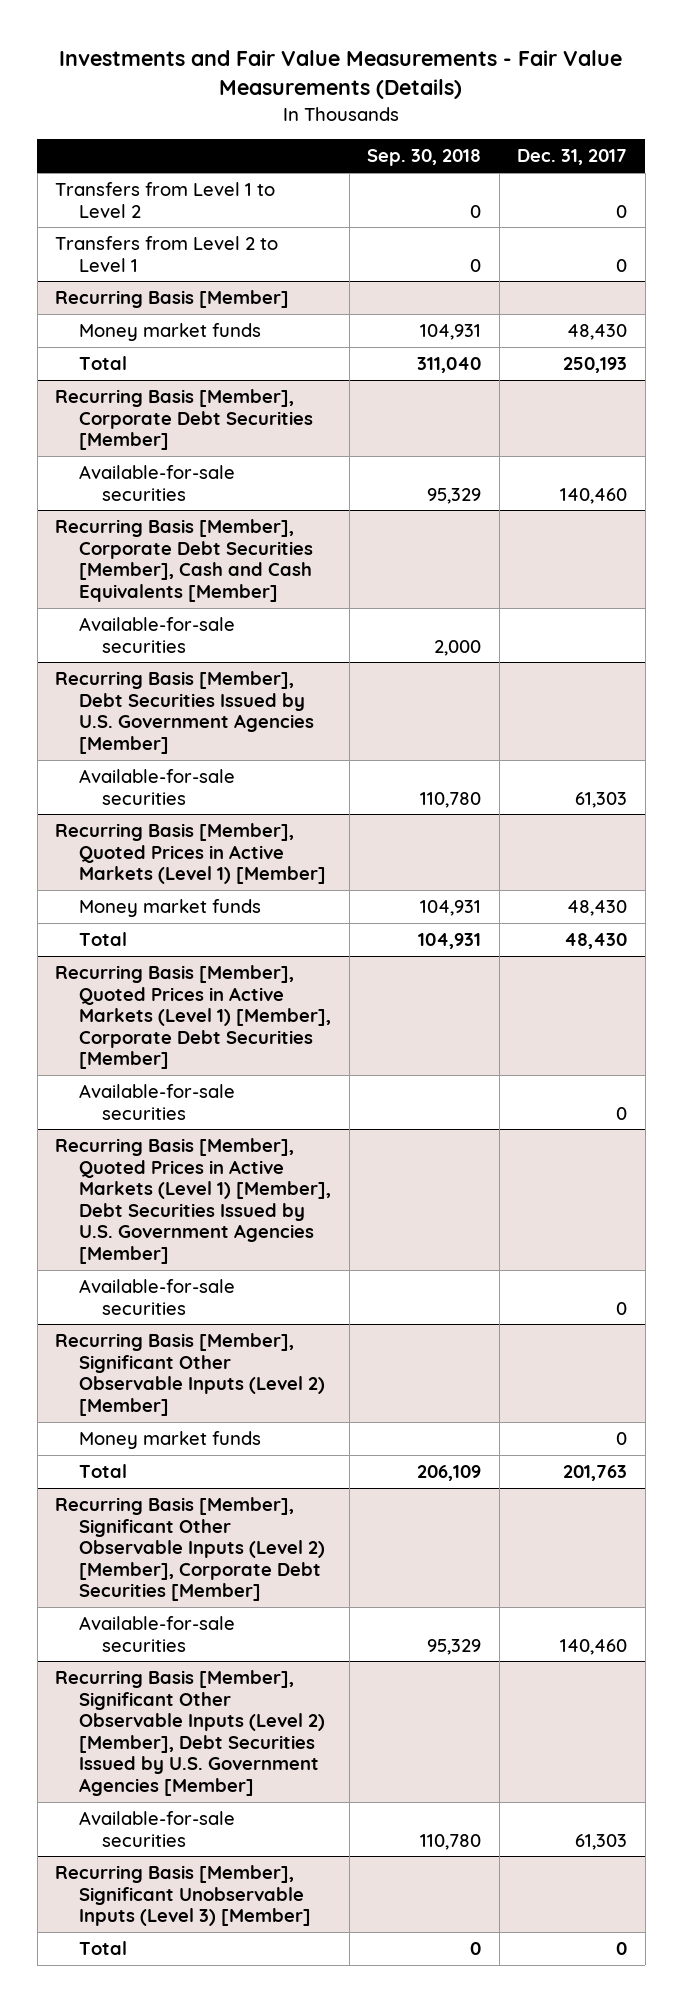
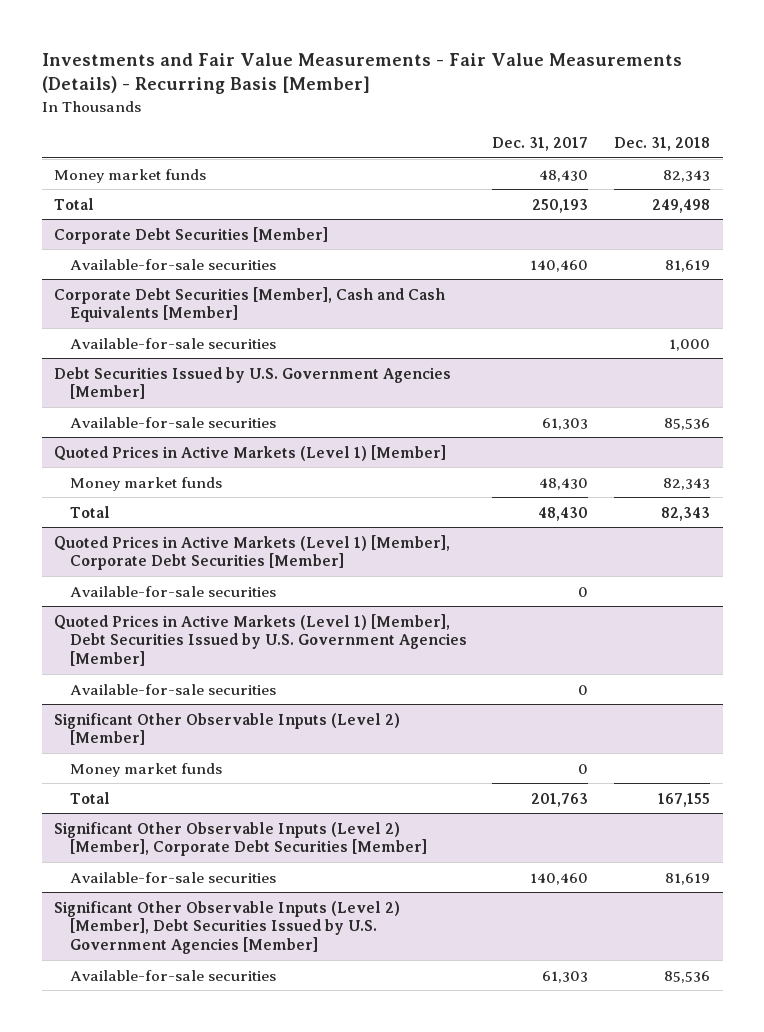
- Investments and Fair Value Measurements - Fair Value Measurements (Details)
+ Investments and Fair Value Measurements - Fair Value Measurements (Details) - Recurring Basis [Member]
- | Sep. 30, 2018 | Dec. 31, 2017
+ | Dec. 31, 2017 | Dec. 31, 2018
- Transfers from Level 1 to Level 2 | 0 | 0
- Transfers from Level 2 to Level 1 | 0 | 0
- Recurring Basis [Member]
- Recurring Basis [Member], Corporate Debt Securities [Member]
+ Corporate Debt Securities [Member]
- Recurring Basis [Member], Corporate Debt Securities [Member], Cash and Cash Equivalents [Member]
+ Corporate Debt Securities [Member], Cash and Cash Equivalents [Member]
- Recurring Basis [Member], Debt Securities Issued by U.S. Government Agencies [Member]
+ Debt Securities Issued by U.S. Government Agencies [Member]
- Recurring Basis [Member], Quoted Prices in Active Markets (Level 1) [Member]
+ Quoted Prices in Active Markets (Level 1) [Member]
- Recurring Basis [Member], Quoted Prices in Active Markets (Level 1) [Member], Corporate Debt Securities [Member]
+ Quoted Prices in Active Markets (Level 1) [Member], Corporate Debt Securities [Member]
- Recurring Basis [Member], Quoted Prices in Active Markets (Level 1) [Member], Debt Securities Issued by U.S. Government Agencies [Member]
+ Quoted Prices in Active Markets (Level 1) [Member], Debt Securities Issued by U.S. Government Agencies [Member]
- Recurring Basis [Member], Significant Other Observable Inputs (Level 2) [Member]
+ Significant Other Observable Inputs (Level 2) [Member]
- Recurring Basis [Member], Significant Other Observable Inputs (Level 2) [Member], Corporate Debt Securities [Member]
+ Significant Other Observable Inputs (Level 2) [Member], Corporate Debt Securities [Member]
- Recurring Basis [Member], Significant Other Observable Inputs (Level 2) [Member], Debt Securities Issued by U.S. Government Agencies [Member]
+ Significant Other Observable Inputs (Level 2) [Member], Debt Securities Issued by U.S. Government Agencies [Member]
- Recurring Basis [Member], Significant Unobservable Inputs (Level 3) [Member]
- Total | 0 | 0

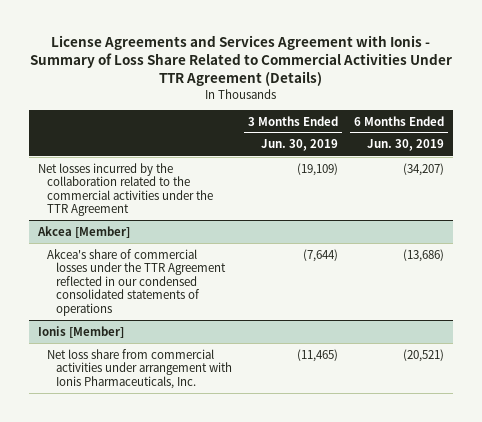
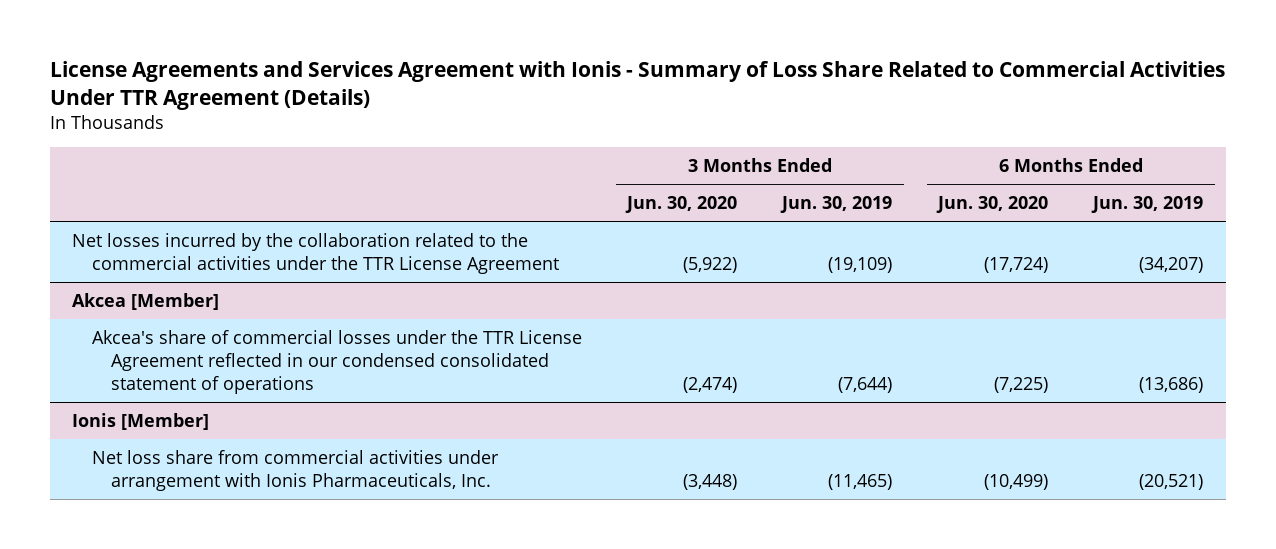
- | 3 Months Ended Jun. 30, 2019 | 6 Months Ended Jun. 30, 2019
+ | 3 Months Ended Jun. 30, 2020 | 3 Months Ended Jun. 30, 2019 | 6 Months Ended Jun. 30, 2020 | 6 Months Ended Jun. 30, 2019
- Net losses incurred by the collaboration related to the commercial activities under the TTR Agreement | (19,109) | (34,207)
+ Net losses incurred by the collaboration related to the commercial activities under the TTR License Agreement | (5,922) | (19,109) | (17,724) | (34,207)
@ Akcea [Member]
- Akcea's share of commercial losses under the TTR Agreement reflected in our condensed consolidated statements of operations | (7,644) | (13,686)
+ Akcea's share of commercial losses under the TTR License Agreement reflected in our condensed consolidated statement of operations | (2,474) | (7,644) | (7,225) | (13,686)

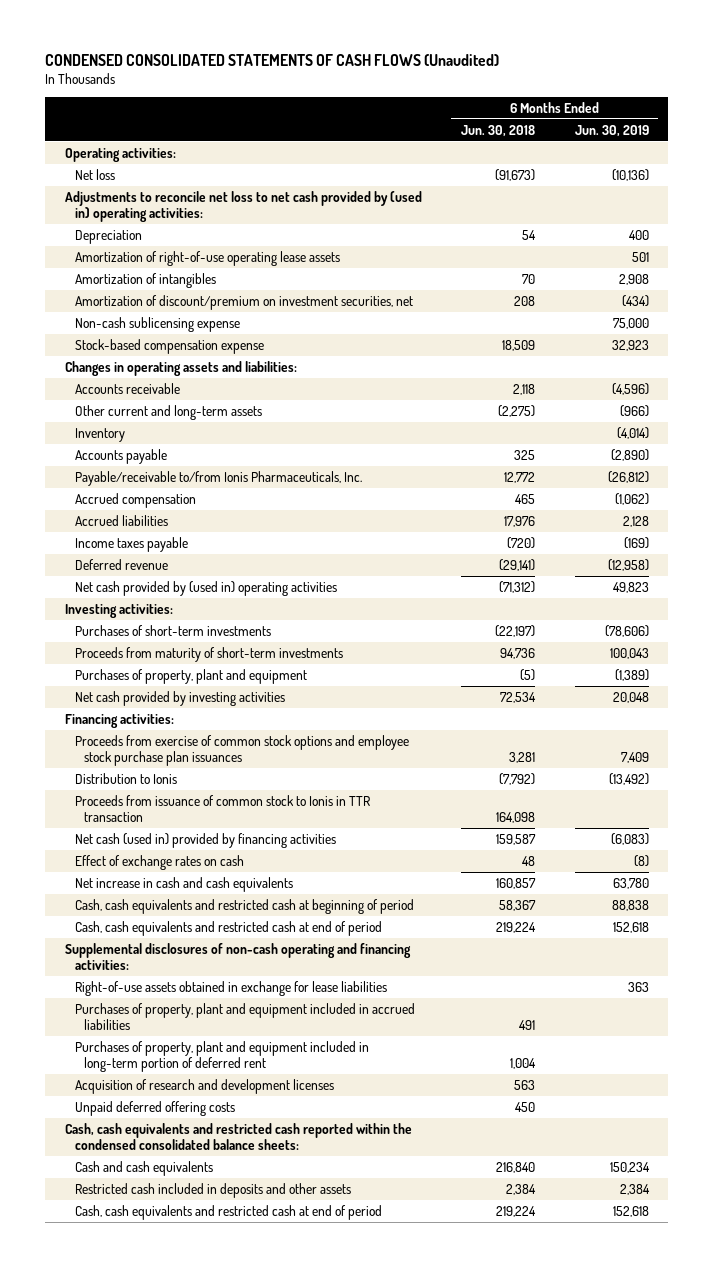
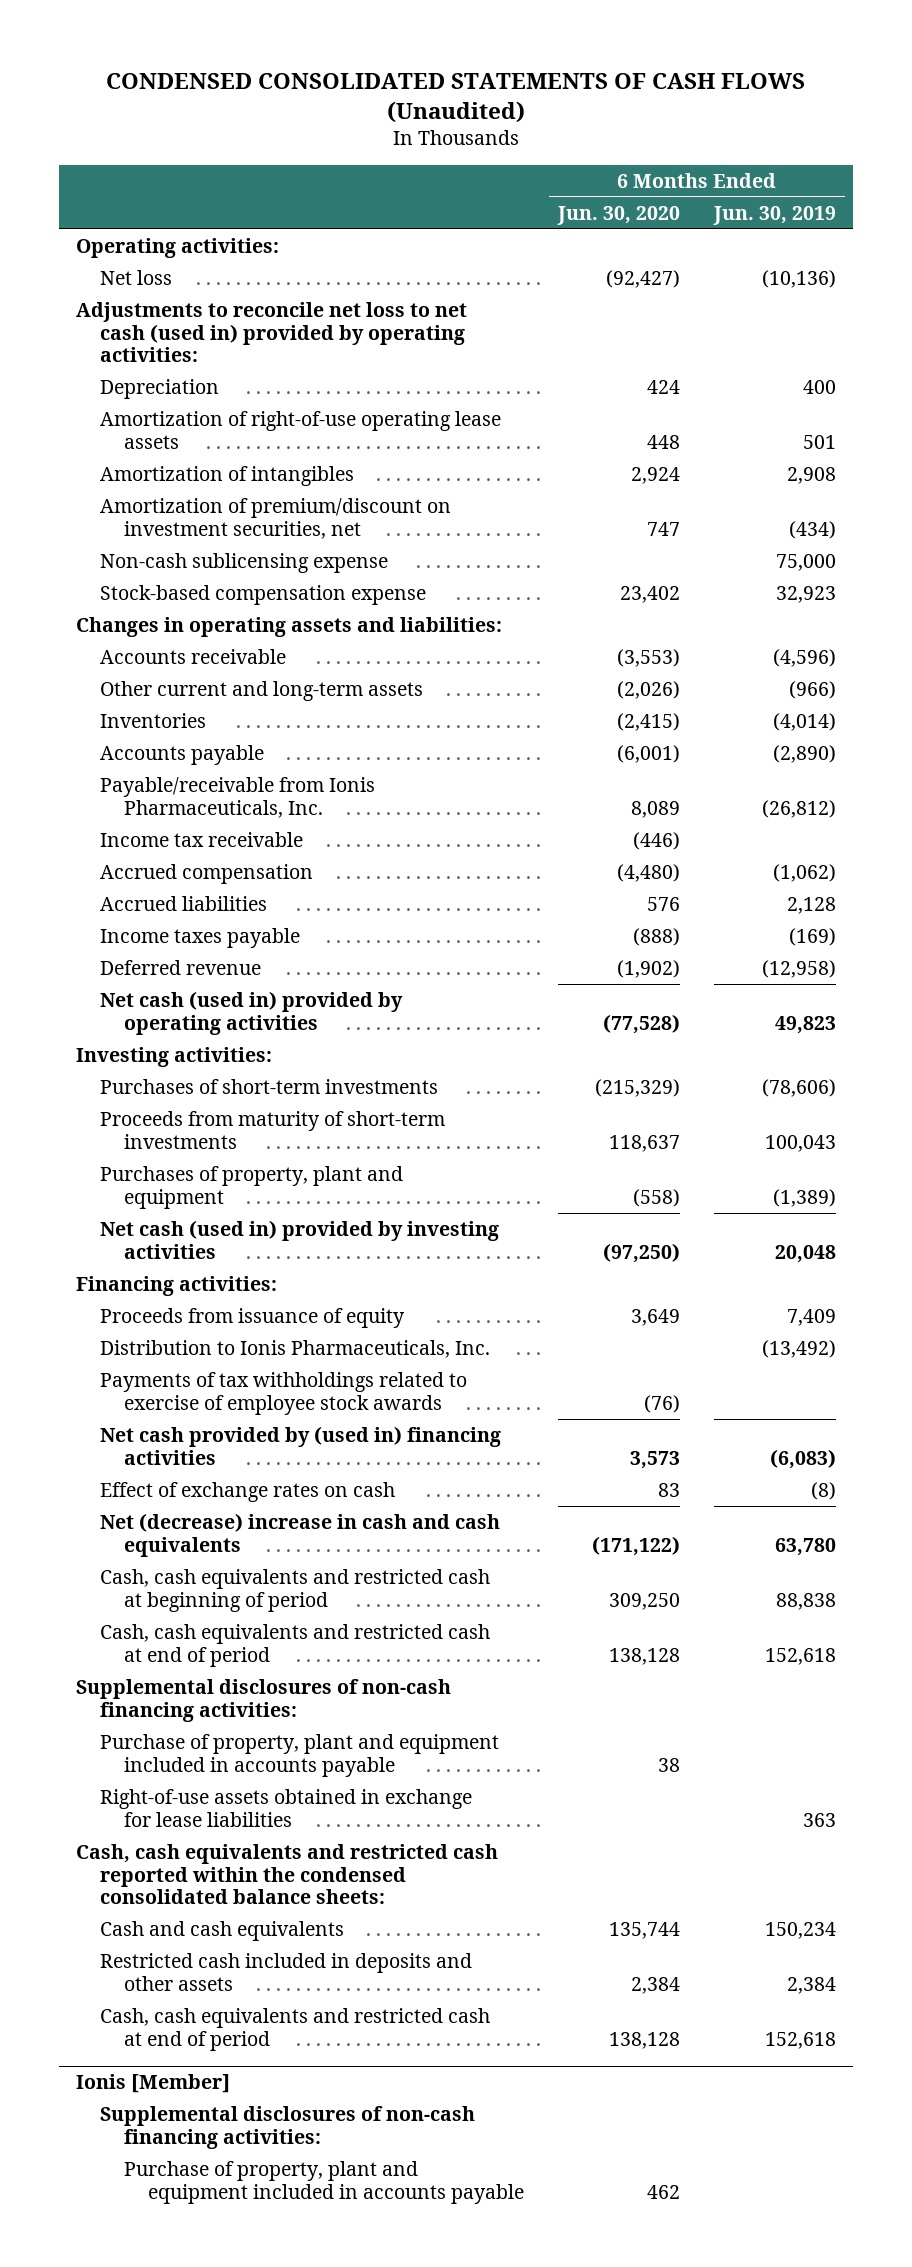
- | 6 Months Ended Jun. 30, 2018 | 6 Months Ended Jun. 30, 2019
+ | 6 Months Ended Jun. 30, 2020 | 6 Months Ended Jun. 30, 2019
- Adjustments to reconcile net loss to net cash provided by (used in) operating activities:
+ Adjustments to reconcile net loss to net cash (used in) provided by operating activities:
- Amortization of discount/premium on investment securities, net | 208 | (434)
+ Amortization of premium/discount on investment securities, net | 747 | (434)
- Inventory | | (4,014)
+ Inventories | (2,415) | (4,014)
- Payable/receivable to/from Ionis Pharmaceuticals, Inc. | 12,772 | (26,812)
+ Payable/receivable from Ionis Pharmaceuticals, Inc. | 8,089 | (26,812)
+ Income tax receivable | (446) |
- Net cash provided by (used in) operating activities | (71,312) | 49,823
+ Net cash (used in) provided by operating activities | (77,528) | 49,823
- Net cash provided by investing activities | 72,534 | 20,048
+ Net cash (used in) provided by investing activities | (97,250) | 20,048
- Proceeds from exercise of common stock options and employee stock purchase plan issuances | 3,281 | 7,409
- Distribution to Ionis | (7,792) | (13,492)
- Proceeds from issuance of common stock to Ionis in TTR transaction | 164,098 |
- Net cash (used in) provided by financing activities | 159,587 | (6,083)
+ Proceeds from issuance of equity | 3,649 | 7,409
+ Distribution to Ionis Pharmaceuticals, Inc. | | (13,492)
+ Payments of tax withholdings related to exercise of employee stock awards | (76) |
+ Net cash provided by (used in) financing activities | 3,573 | (6,083)
- Net increase in cash and cash equivalents | 160,857 | 63,780
+ Net (decrease) increase in cash and cash equivalents | (171,122) | 63,780
- Supplemental disclosures of non-cash operating and financing activities:
+ Supplemental disclosures of non-cash financing activities:
+ Purchase of property, plant and equipment included in accounts payable | 38 |
- Purchases of property, plant and equipment included in accrued liabilities | 491 |
- Purchases of property, plant and equipment included in long-term portion of deferred rent | 1,004 |
- Acquisition of research and development licenses | 563 |
- Unpaid deferred offering costs | 450 |
+ Ionis [Member]
+ Supplemental disclosures of non-cash financing activities:
+ Purchase of property, plant and equipment included in accounts payable | 462 |

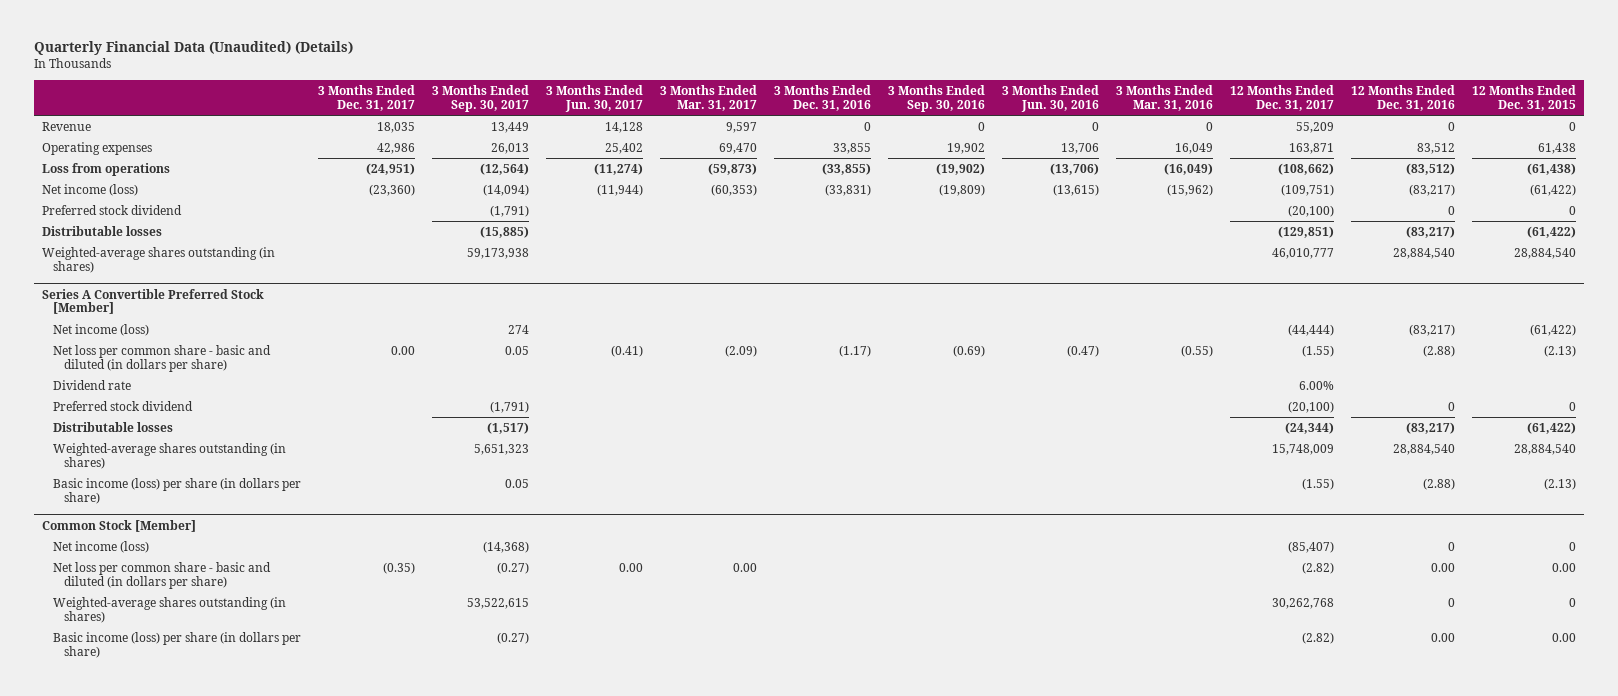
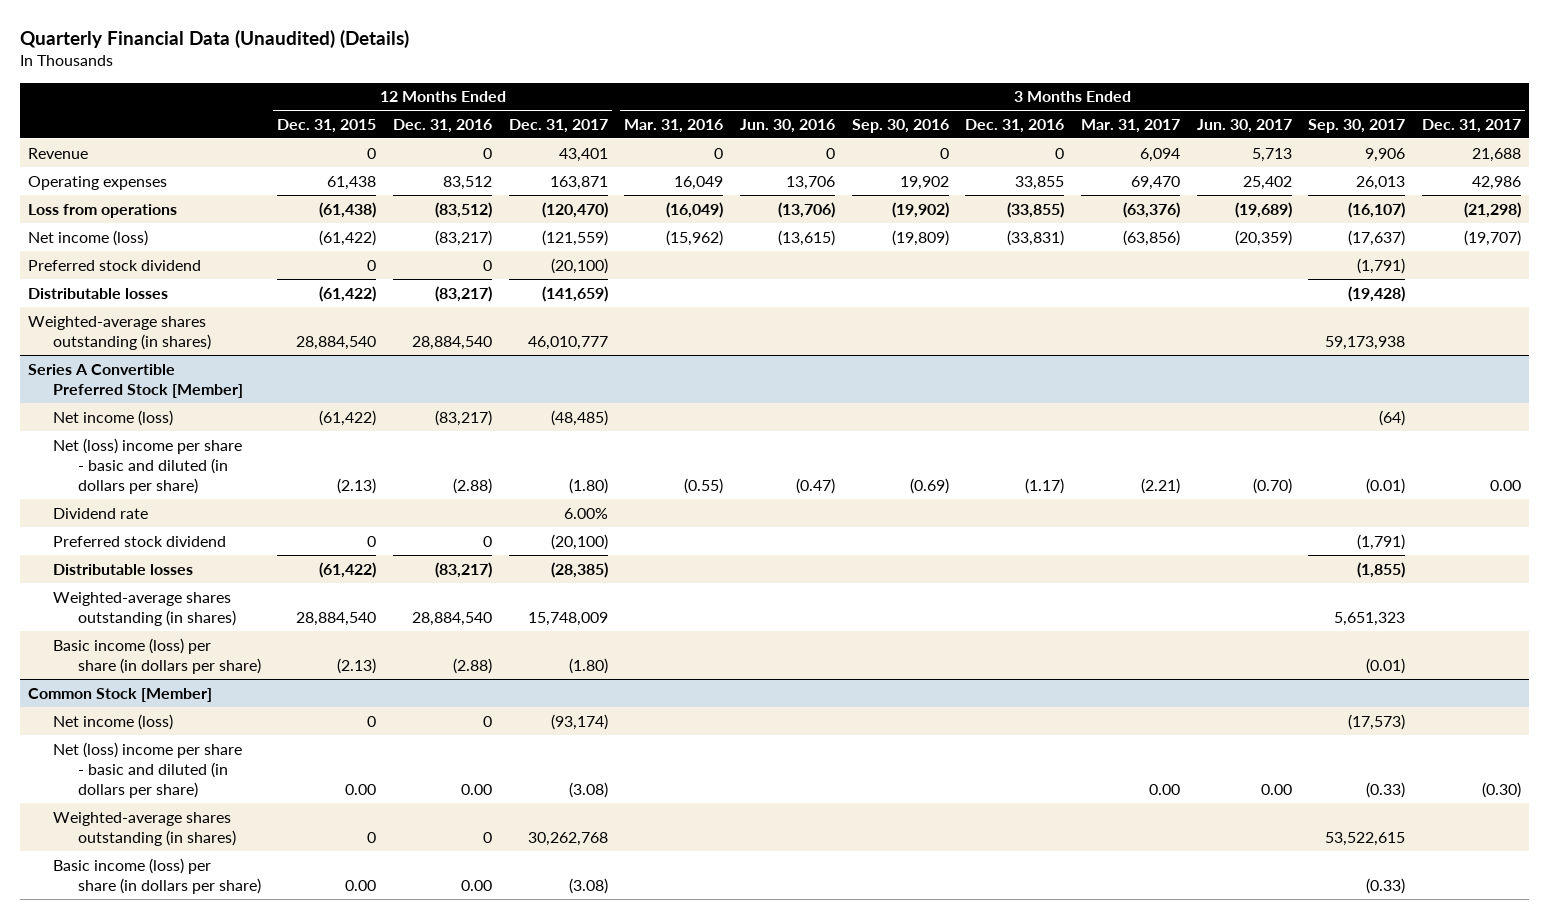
- | 3 Months Ended Dec. 31, 2017 | 3 Months Ended Sep. 30, 2017 | 3 Months Ended Jun. 30, 2017 | 3 Months Ended Mar. 31, 2017 | 3 Months Ended Dec. 31, 2016 | 3 Months Ended Sep. 30, 2016 | 3 Months Ended Jun. 30, 2016 | 3 Months Ended Mar. 31, 2016 | 12 Months Ended Dec. 31, 2017 | 12 Months Ended Dec. 31, 2016 | 12 Months Ended Dec. 31, 2015
+ | 12 Months Ended Dec. 31, 2015 | 12 Months Ended Dec. 31, 2016 | 12 Months Ended Dec. 31, 2017 | 3 Months Ended Mar. 31, 2016 | 3 Months Ended Jun. 30, 2016 | 3 Months Ended Sep. 30, 2016 | 3 Months Ended Dec. 31, 2016 | 3 Months Ended Mar. 31, 2017 | 3 Months Ended Jun. 30, 2017 | 3 Months Ended Sep. 30, 2017 | 3 Months Ended Dec. 31, 2017
- Revenue | 18,035 | 13,449 | 14,128 | 9,597 | 0 | 0 | 0 | 0 | 55,209 | 0 | 0
+ Revenue | 0 | 0 | 43,401 | 0 | 0 | 0 | 0 | 6,094 | 5,713 | 9,906 | 21,688
- Loss from operations | (24,951) | (12,564) | (11,274) | (59,873) | (33,855) | (19,902) | (13,706) | (16,049) | (108,662) | (83,512) | (61,438)
- Net income (loss) | (23,360) | (14,094) | (11,944) | (60,353) | (33,831) | (19,809) | (13,615) | (15,962) | (109,751) | (83,217) | (61,422)
+ Loss from operations | (61,438) | (83,512) | (120,470) | (16,049) | (13,706) | (19,902) | (33,855) | (63,376) | (19,689) | (16,107) | (21,298)
+ Net income (loss) | (61,422) | (83,217) | (121,559) | (15,962) | (13,615) | (19,809) | (33,831) | (63,856) | (20,359) | (17,637) | (19,707)
- Distributable losses | | (15,885) | | | | | | | (129,851) | (83,217) | (61,422)
+ Distributable losses | (61,422) | (83,217) | (141,659) | | | | | | | (19,428) |
@ Series A Convertible Preferred Stock [Member]
- Net income (loss) | | 274 | | | | | | | (44,444) | (83,217) | (61,422)
- Net loss per common share - basic and diluted (in dollars per share) | 0.00 | 0.05 | (0.41) | (2.09) | (1.17) | (0.69) | (0.47) | (0.55) | (1.55) | (2.88) | (2.13)
+ Net income (loss) | (61,422) | (83,217) | (48,485) | | | | | | | (64) |
+ Net (loss) income per share - basic and diluted (in dollars per share) | (2.13) | (2.88) | (1.80) | (0.55) | (0.47) | (0.69) | (1.17) | (2.21) | (0.70) | (0.01) | 0.00
- Distributable losses | | (1,517) | | | | | | | (24,344) | (83,217) | (61,422)
+ Distributable losses | (61,422) | (83,217) | (28,385) | | | | | | | (1,855) |
- Basic income (loss) per share (in dollars per share) | | 0.05 | | | | | | | (1.55) | (2.88) | (2.13)
+ Basic income (loss) per share (in dollars per share) | (2.13) | (2.88) | (1.80) | | | | | | | (0.01) |
@ Common Stock [Member]
- Net income (loss) | | (14,368) | | | | | | | (85,407) | 0 | 0
- Net loss per common share - basic and diluted (in dollars per share) | (0.35) | (0.27) | 0.00 | 0.00 | | | | | (2.82) | 0.00 | 0.00
+ Net income (loss) | 0 | 0 | (93,174) | | | | | | | (17,573) |
+ Net (loss) income per share - basic and diluted (in dollars per share) | 0.00 | 0.00 | (3.08) | | | | | 0.00 | 0.00 | (0.33) | (0.30)
- Basic income (loss) per share (in dollars per share) | | (0.27) | | | | | | | (2.82) | 0.00 | 0.00
+ Basic income (loss) per share (in dollars per share) | 0.00 | 0.00 | (3.08) | | | | | | | (0.33) |

